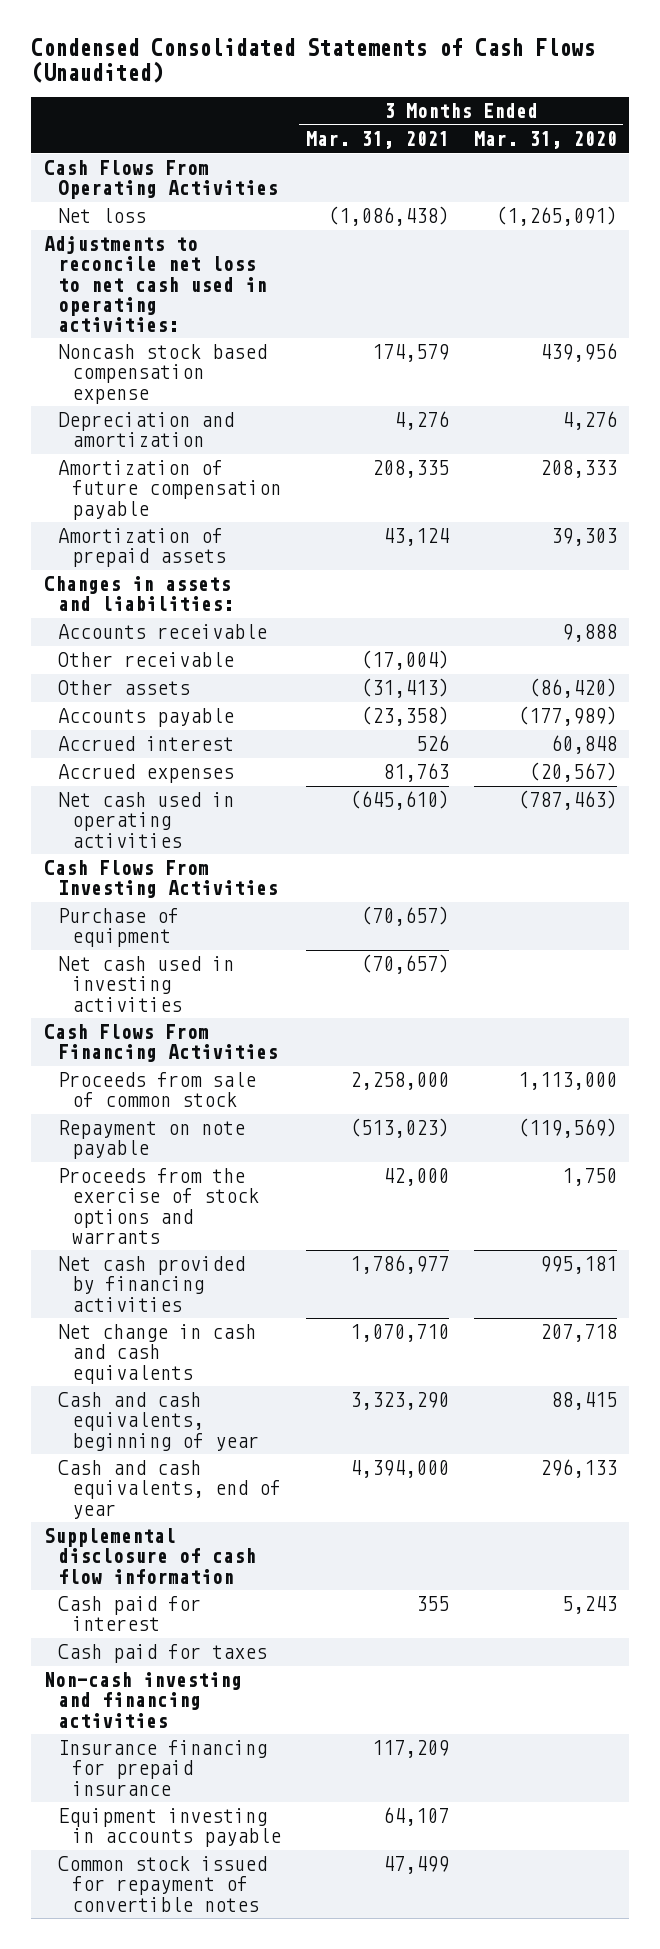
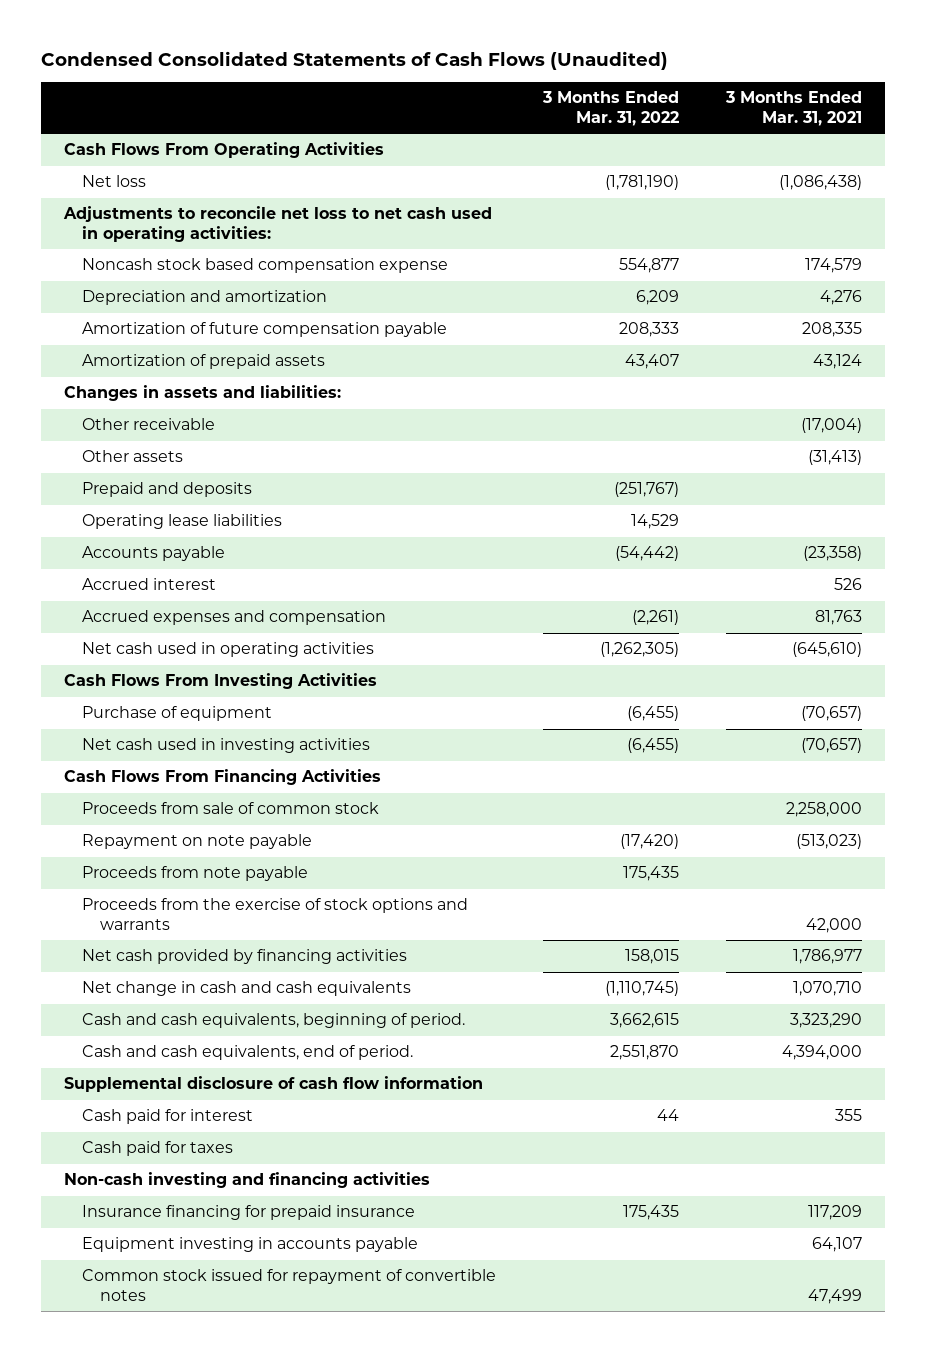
- | 3 Months Ended Mar. 31, 2021 | 3 Months Ended Mar. 31, 2020
+ | 3 Months Ended Mar. 31, 2022 | 3 Months Ended Mar. 31, 2021
- Accounts receivable | | 9,888
+ Prepaid and deposits | (251,767) |
+ Operating lease liabilities | 14,529 |
- Accrued expenses | 81,763 | (20,567)
+ Accrued expenses and compensation | (2,261) | 81,763
+ Proceeds from note payable | 175,435 |
- Cash and cash equivalents, beginning of year | 3,323,290 | 88,415
- Cash and cash equivalents, end of year | 4,394,000 | 296,133
+ Cash and cash equivalents, beginning of period. | 3,662,615 | 3,323,290
+ Cash and cash equivalents, end of period. | 2,551,870 | 4,394,000

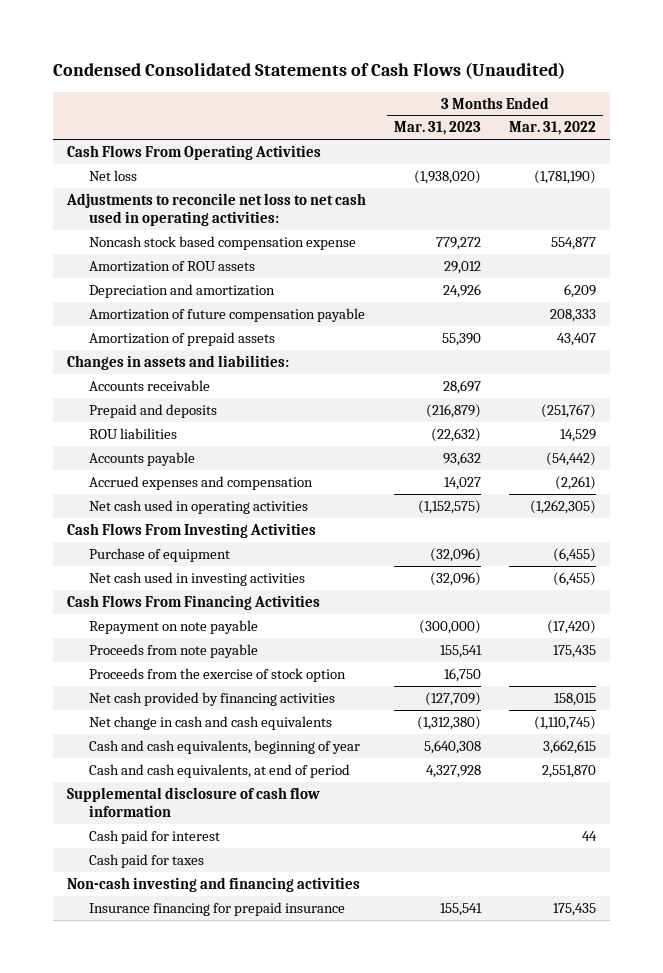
- | 3 Months Ended Mar. 31, 2022 | 3 Months Ended Mar. 31, 2021
+ | 3 Months Ended Mar. 31, 2023 | 3 Months Ended Mar. 31, 2022
+ Amortization of ROU assets | 29,012 |
- Other receivable | | (17,004)
- Other assets | | (31,413)
+ Accounts receivable | 28,697 |
- Operating lease liabilities | 14,529 |
+ ROU liabilities | (22,632) | 14,529
- Accrued interest | | 526
- Proceeds from sale of common stock | | 2,258,000
- Proceeds from the exercise of stock options and warrants | | 42,000
+ Proceeds from the exercise of stock option | 16,750 |
- Cash and cash equivalents, beginning of period. | 3,662,615 | 3,323,290
- Cash and cash equivalents, end of period. | 2,551,870 | 4,394,000
+ Cash and cash equivalents, beginning of year | 5,640,308 | 3,662,615
+ Cash and cash equivalents, at end of period | 4,327,928 | 2,551,870
- Equipment investing in accounts payable | | 64,107
- Common stock issued for repayment of convertible notes | | 47,499

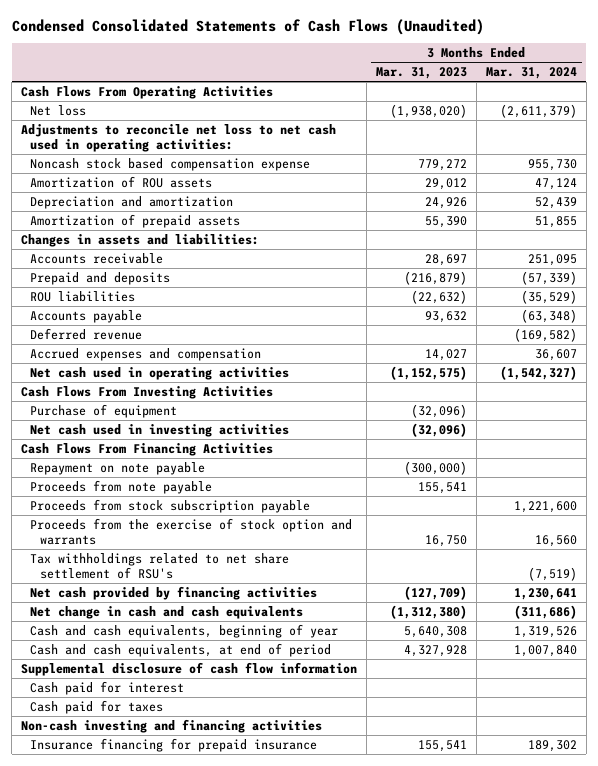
- | 3 Months Ended Mar. 31, 2023 | 3 Months Ended Mar. 31, 2022
+ | 3 Months Ended Mar. 31, 2023 | 3 Months Ended Mar. 31, 2024
- Amortization of future compensation payable | | 208,333
+ Deferred revenue | | (169,582)
- Proceeds from the exercise of stock option | 16,750 |
+ Proceeds from stock subscription payable | | 1,221,600
+ Proceeds from the exercise of stock option and warrants | 16,750 | 16,560
+ Tax withholdings related to net share settlement of RSU's | | (7,519)

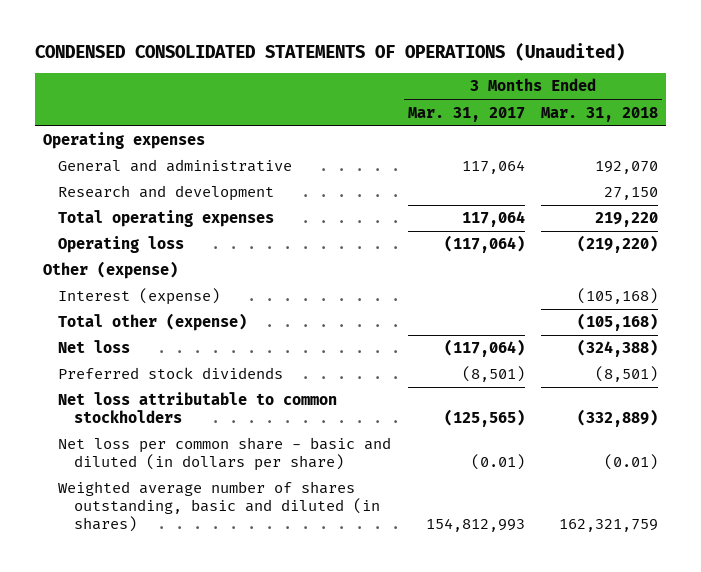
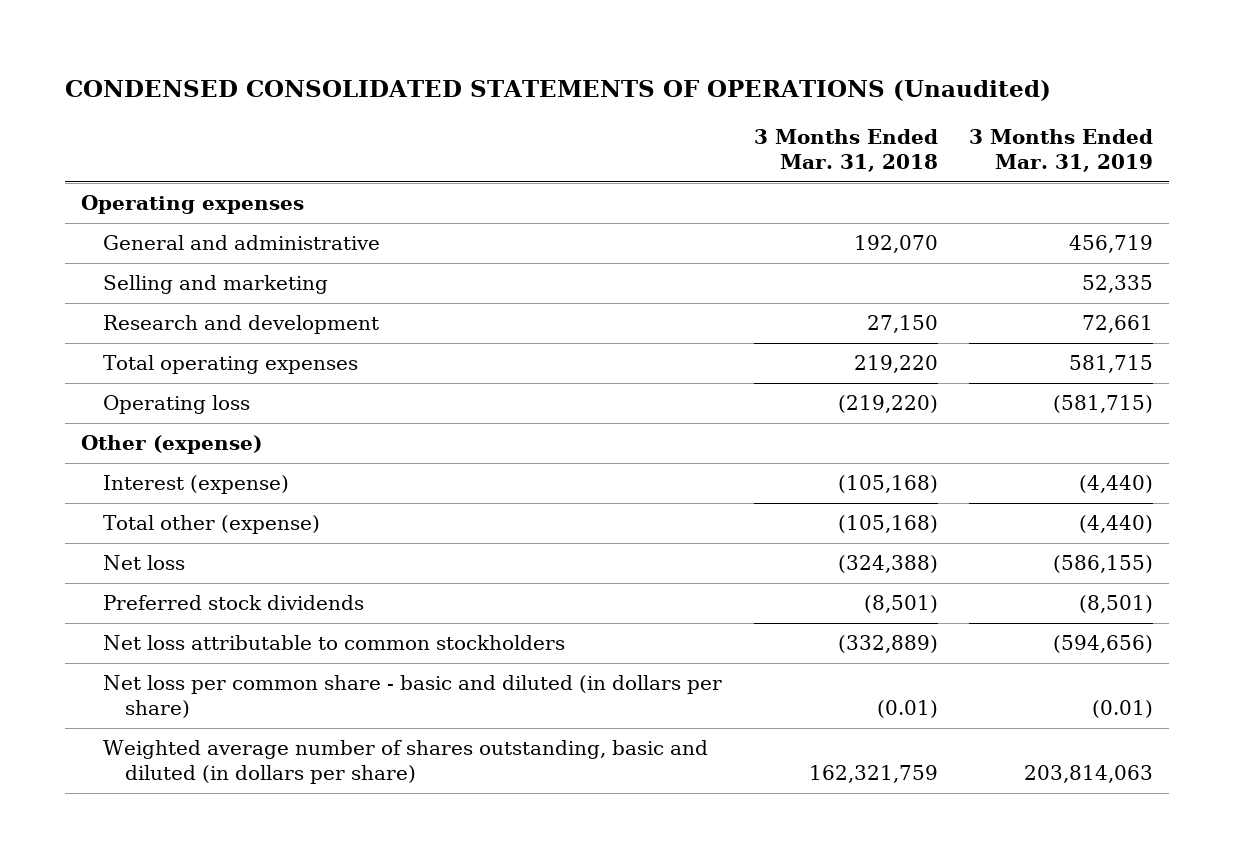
- | 3 Months Ended Mar. 31, 2017 | 3 Months Ended Mar. 31, 2018
+ | 3 Months Ended Mar. 31, 2018 | 3 Months Ended Mar. 31, 2019
+ Selling and marketing | | 52,335
- Weighted average number of shares outstanding, basic and diluted (in shares) | 154,812,993 | 162,321,759
+ Weighted average number of shares outstanding, basic and diluted (in dollars per share) | 162,321,759 | 203,814,063

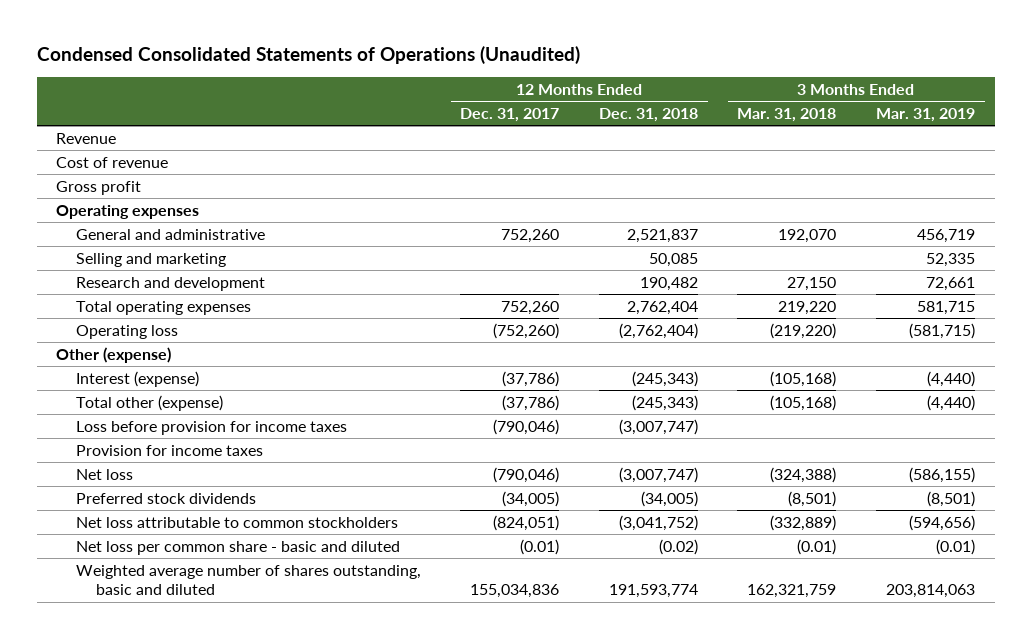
- CONDENSED CONSOLIDATED STATEMENTS OF OPERATIONS (Unaudited)
+ Condensed Consolidated Statements of Operations (Unaudited)
- | 3 Months Ended Mar. 31, 2018 | 3 Months Ended Mar. 31, 2019
+ | 12 Months Ended Dec. 31, 2017 | 12 Months Ended Dec. 31, 2018 | 3 Months Ended Mar. 31, 2018 | 3 Months Ended Mar. 31, 2019
+ Revenue
+ Cost of revenue
+ Gross profit
+ Loss before provision for income taxes | (790,046) | (3,007,747) | |
+ Provision for income taxes
- Net loss per common share - basic and diluted (in dollars per share) | (0.01) | (0.01)
- Weighted average number of shares outstanding, basic and diluted (in dollars per share) | 162,321,759 | 203,814,063
+ Net loss per common share - basic and diluted | (0.01) | (0.02) | (0.01) | (0.01)
+ Weighted average number of shares outstanding, basic and diluted | 155,034,836 | 191,593,774 | 162,321,759 | 203,814,063

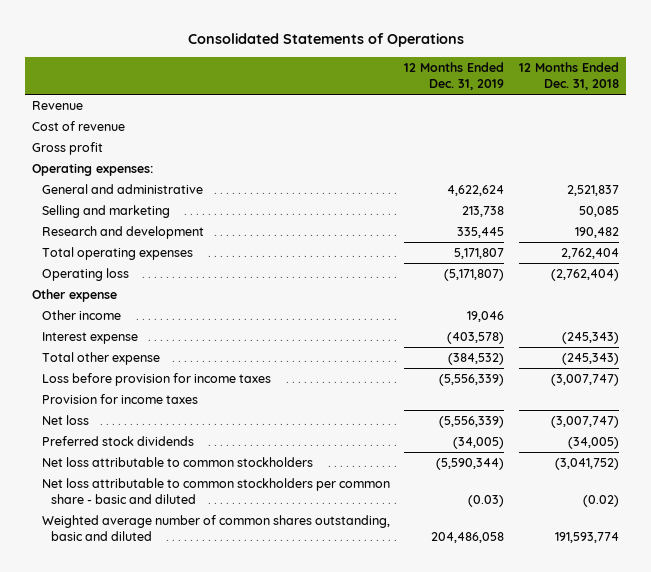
- Condensed Consolidated Statements of Operations (Unaudited)
+ Consolidated Statements of Operations
- | 12 Months Ended Dec. 31, 2017 | 12 Months Ended Dec. 31, 2018 | 3 Months Ended Mar. 31, 2018 | 3 Months Ended Mar. 31, 2019
+ | 12 Months Ended Dec. 31, 2019 | 12 Months Ended Dec. 31, 2018
- Operating expenses
+ Operating expenses:
- Other (expense)
- Interest (expense) | (37,786) | (245,343) | (105,168) | (4,440)
- Total other (expense) | (37,786) | (245,343) | (105,168) | (4,440)
+ Other expense
+ Other income | 19,046 |
+ Interest expense | (403,578) | (245,343)
+ Total other expense | (384,532) | (245,343)
- Net loss per common share - basic and diluted | (0.01) | (0.02) | (0.01) | (0.01)
- Weighted average number of shares outstanding, basic and diluted | 155,034,836 | 191,593,774 | 162,321,759 | 203,814,063
+ Net loss attributable to common stockholders per common share - basic and diluted | (0.03) | (0.02)
+ Weighted average number of common shares outstanding, basic and diluted | 204,486,058 | 191,593,774

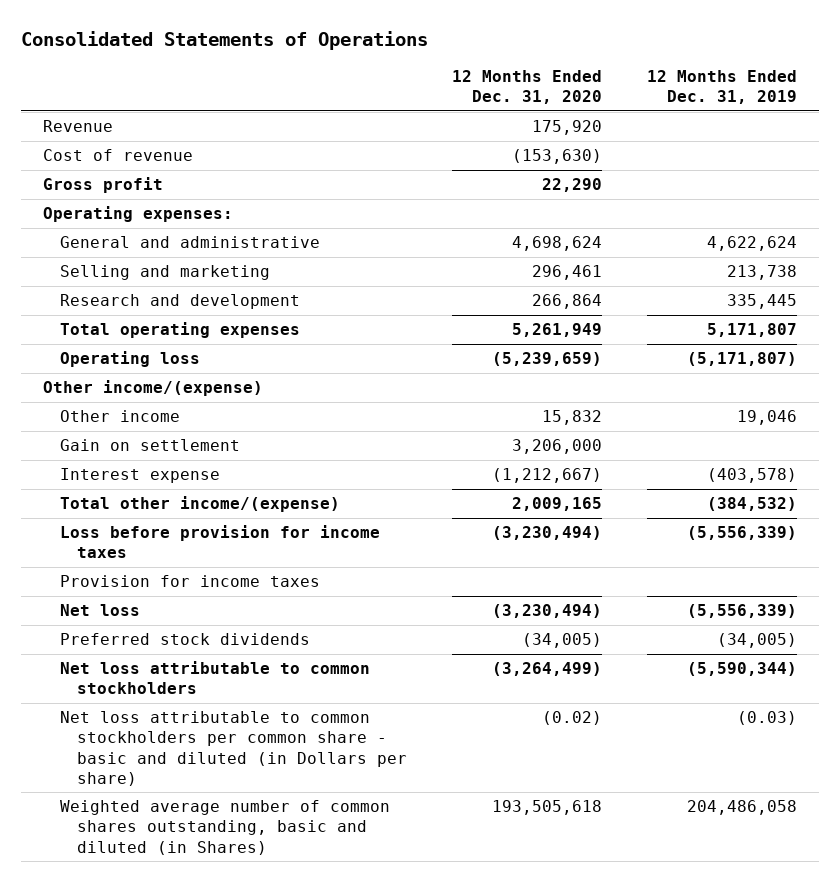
- | 12 Months Ended Dec. 31, 2019 | 12 Months Ended Dec. 31, 2018
+ | 12 Months Ended Dec. 31, 2020 | 12 Months Ended Dec. 31, 2019
- Other expense
+ Other income/(expense)
+ Gain on settlement | 3,206,000 |
- Total other expense | (384,532) | (245,343)
+ Total other income/(expense) | 2,009,165 | (384,532)
- Net loss attributable to common stockholders per common share - basic and diluted | (0.03) | (0.02)
- Weighted average number of common shares outstanding, basic and diluted | 204,486,058 | 191,593,774
+ Net loss attributable to common stockholders per common share - basic and diluted (in Dollars per share) | (0.02) | (0.03)
+ Weighted average number of common shares outstanding, basic and diluted (in Shares) | 193,505,618 | 204,486,058

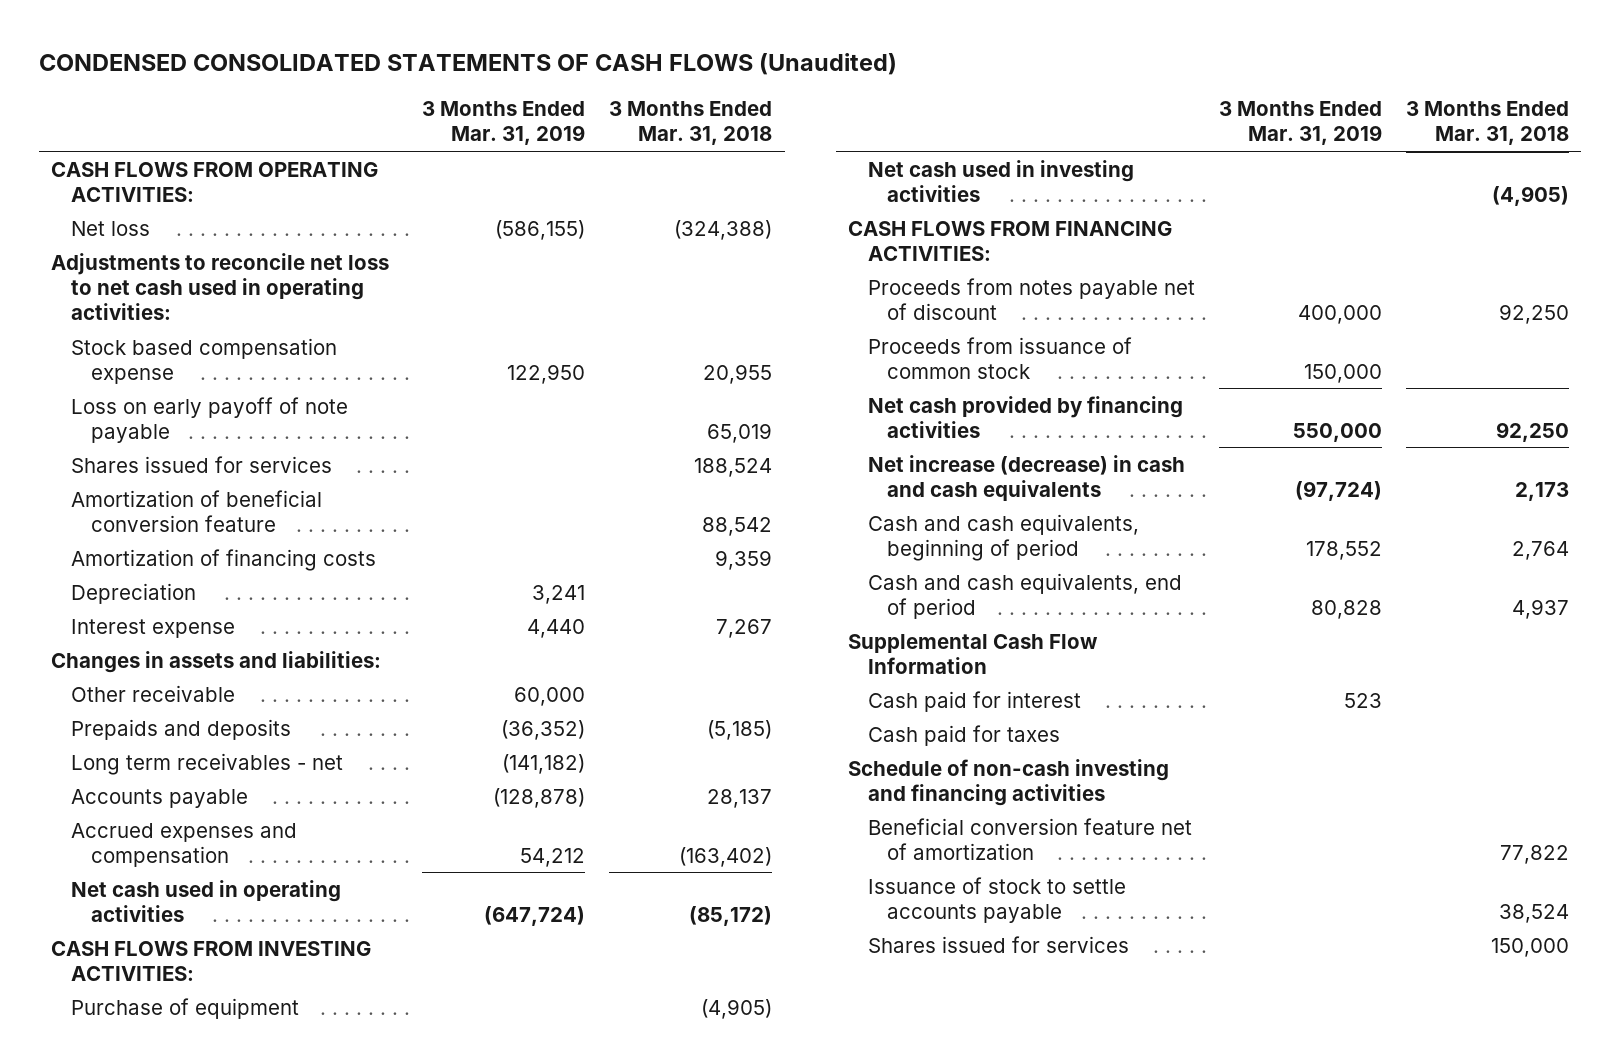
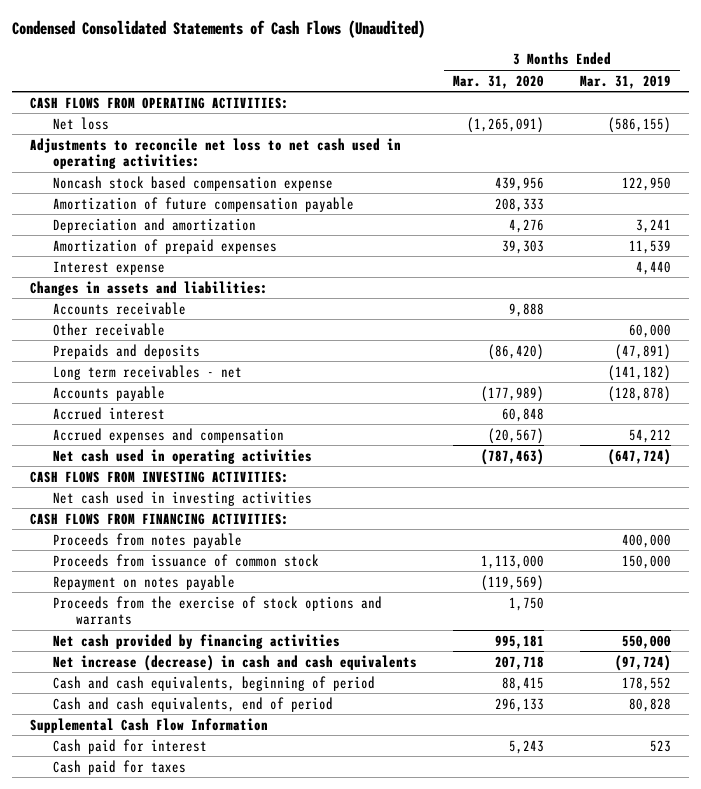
- CONDENSED CONSOLIDATED STATEMENTS OF CASH FLOWS (Unaudited)
+ Condensed Consolidated Statements of Cash Flows (Unaudited)
- | 3 Months Ended Mar. 31, 2019 | 3 Months Ended Mar. 31, 2018
+ | 3 Months Ended Mar. 31, 2020 | 3 Months Ended Mar. 31, 2019
- Stock based compensation expense | 122,950 | 20,955
- Loss on early payoff of note payable | | 65,019
- Shares issued for services | | 188,524
- Amortization of beneficial conversion feature | | 88,542
- Amortization of financing costs | | 9,359
- Depreciation | 3,241 |
+ Noncash stock based compensation expense | 439,956 | 122,950
+ Amortization of future compensation payable | 208,333 |
+ Depreciation and amortization | 4,276 | 3,241
+ Amortization of prepaid expenses | 39,303 | 11,539
+ Accounts receivable | 9,888 |
- Prepaids and deposits | (36,352) | (5,185)
+ Prepaids and deposits | (86,420) | (47,891)
+ Accrued interest | 60,848 |
- Purchase of equipment | | (4,905)
- Proceeds from notes payable net of discount | 400,000 | 92,250
+ Proceeds from notes payable | | 400,000
+ Repayment on notes payable | (119,569) |
+ Proceeds from the exercise of stock options and warrants | 1,750 |
- Schedule of non-cash investing and financing activities
- Beneficial conversion feature net of amortization | | 77,822
- Issuance of stock to settle accounts payable | | 38,524
- Shares issued for services | | 150,000

